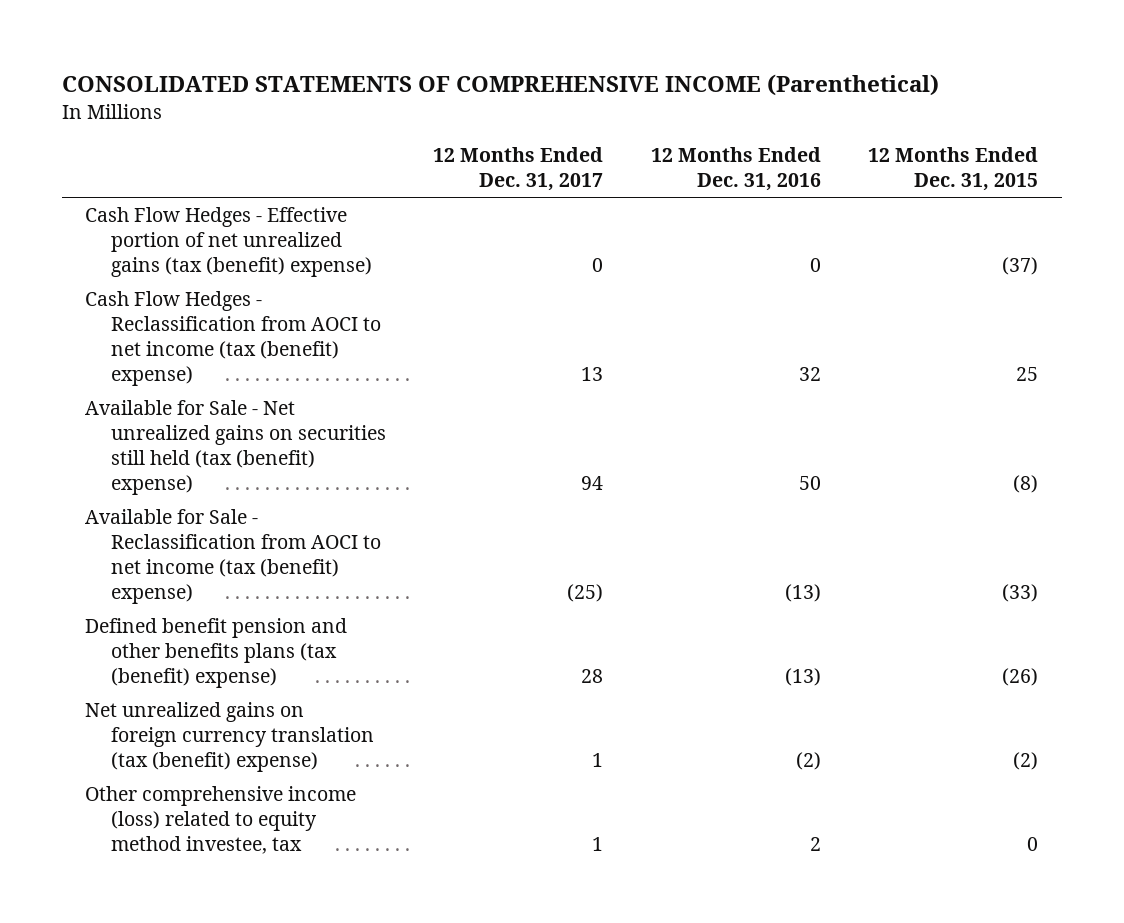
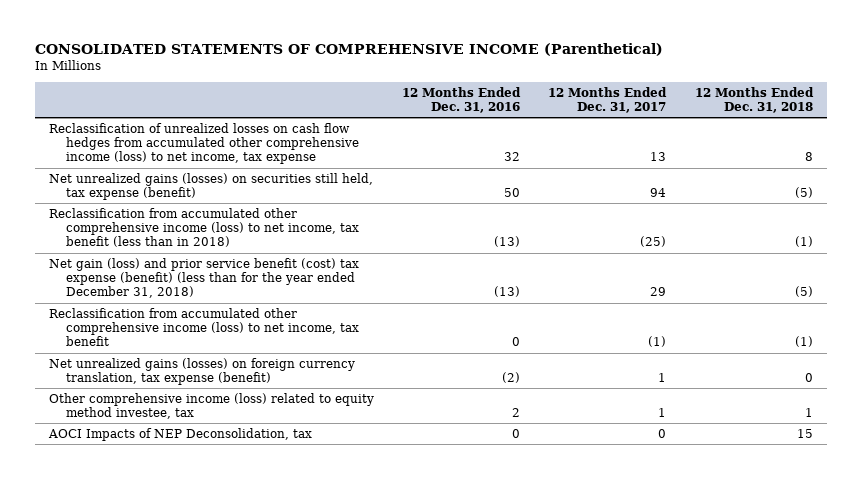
- | 12 Months Ended Dec. 31, 2017 | 12 Months Ended Dec. 31, 2016 | 12 Months Ended Dec. 31, 2015
+ | 12 Months Ended Dec. 31, 2016 | 12 Months Ended Dec. 31, 2017 | 12 Months Ended Dec. 31, 2018
- Cash Flow Hedges - Effective portion of net unrealized gains (tax (benefit) expense) | 0 | 0 | (37)
- Cash Flow Hedges - Reclassification from AOCI to net income (tax (benefit) expense) | 13 | 32 | 25
- Available for Sale - Net unrealized gains on securities still held (tax (benefit) expense) | 94 | 50 | (8)
- Available for Sale - Reclassification from AOCI to net income (tax (benefit) expense) | (25) | (13) | (33)
- Defined benefit pension and other benefits plans (tax (benefit) expense) | 28 | (13) | (26)
- Net unrealized gains on foreign currency translation (tax (benefit) expense) | 1 | (2) | (2)
+ Reclassification of unrealized losses on cash flow hedges from accumulated other comprehensive income (loss) to net income, tax expense | 32 | 13 | 8
+ Net unrealized gains (losses) on securities still held, tax expense (benefit) | 50 | 94 | (5)
+ Reclassification from accumulated other comprehensive income (loss) to net income, tax benefit (less than in 2018) | (13) | (25) | (1)
+ Net gain (loss) and prior service benefit (cost) tax expense (benefit) (less than for the year ended December 31, 2018) | (13) | 29 | (5)
+ Reclassification from accumulated other comprehensive income (loss) to net income, tax benefit | 0 | (1) | (1)
+ Net unrealized gains (losses) on foreign currency translation, tax expense (benefit) | (2) | 1 | 0
+ AOCI Impacts of NEP Deconsolidation, tax | 0 | 0 | 15

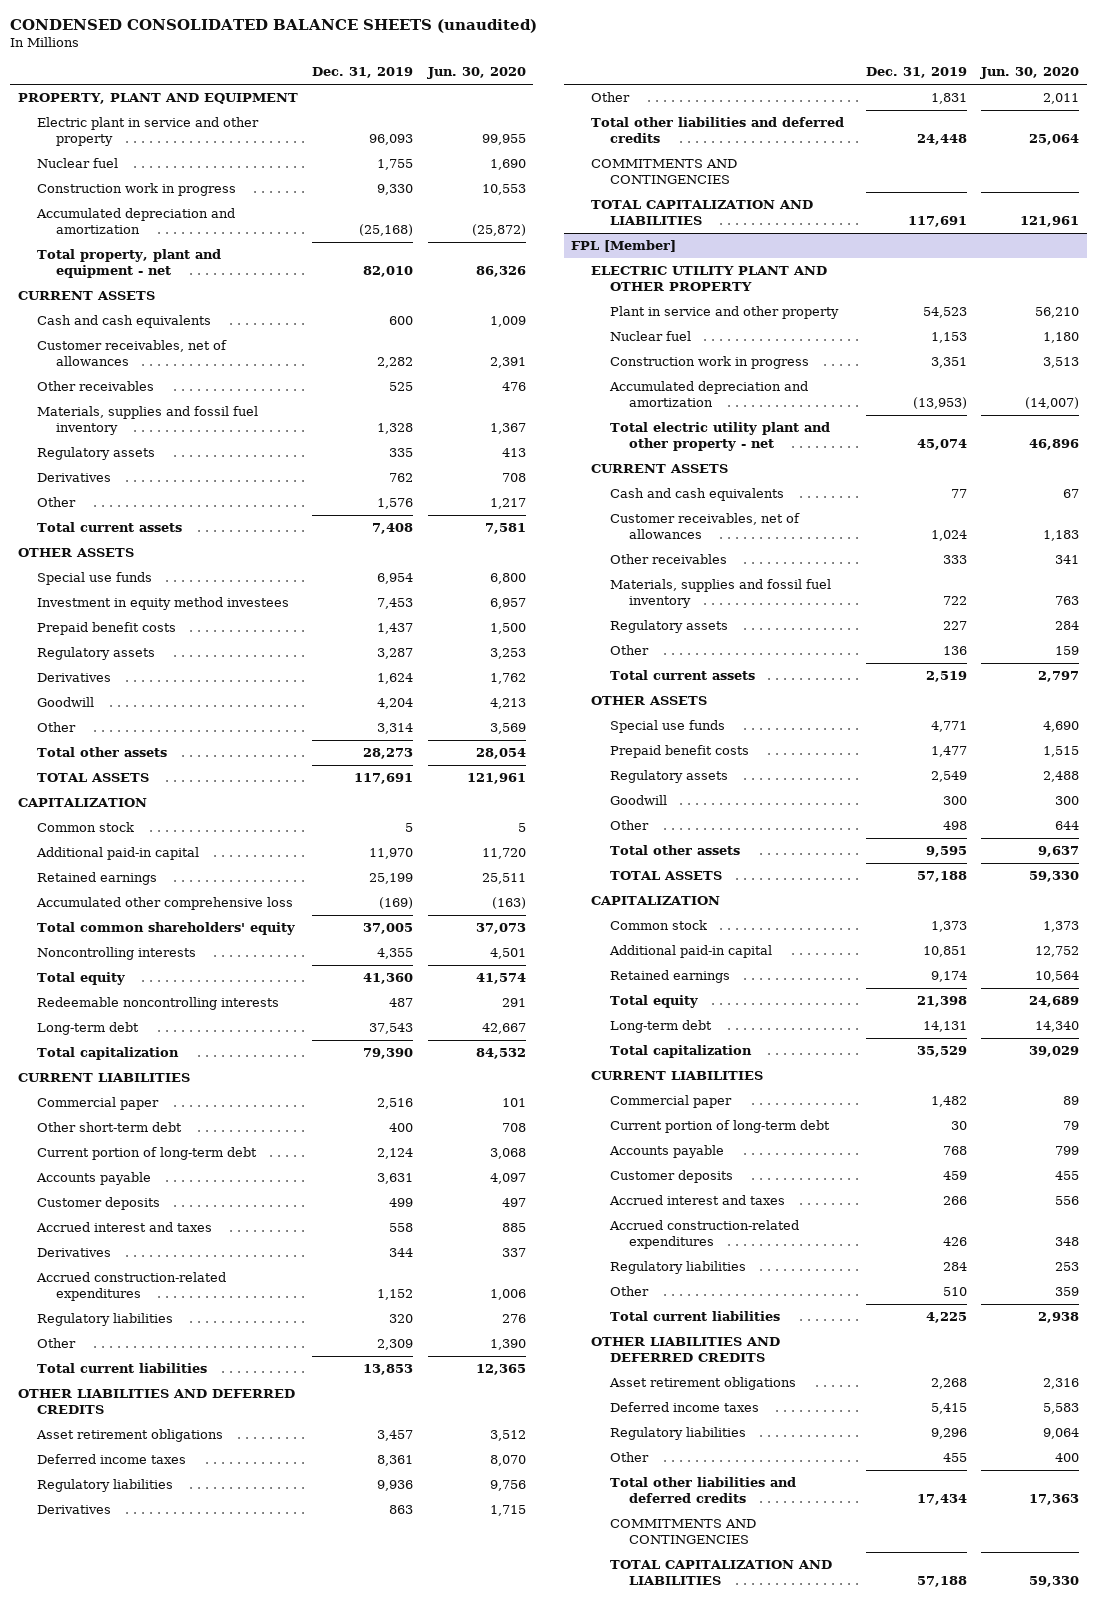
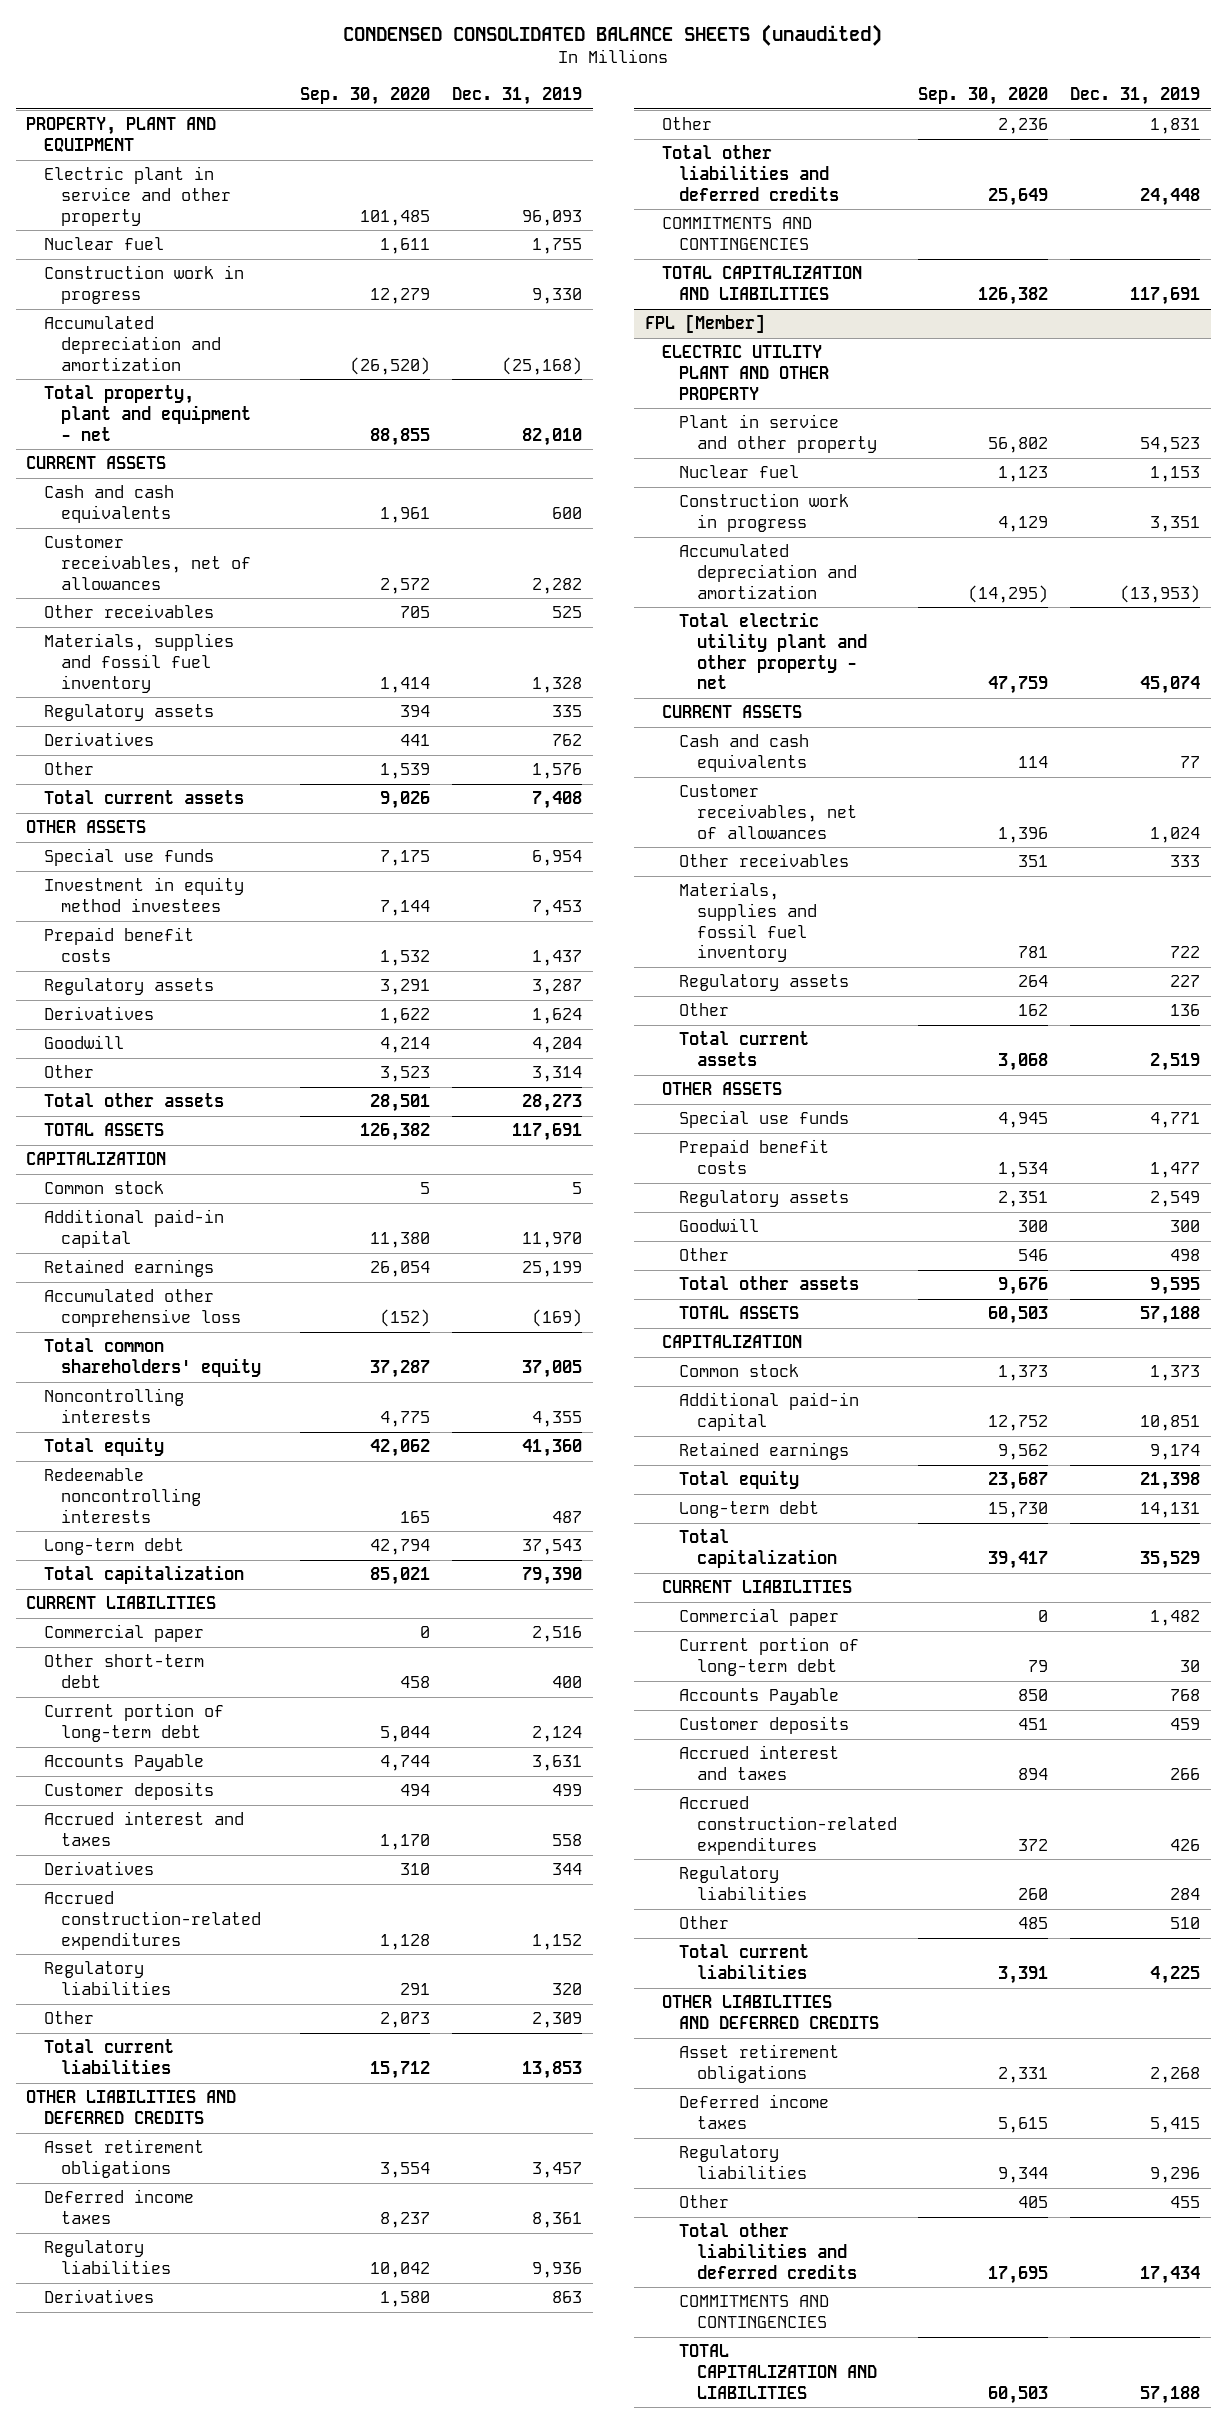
- | Dec. 31, 2019 | Jun. 30, 2020
+ | Sep. 30, 2020 | Dec. 31, 2019
- Accounts payable | 3,631 | 4,097
+ Accounts Payable | 4,744 | 3,631
@ FPL [Member]
- Accounts payable | 768 | 799
+ Accounts Payable | 850 | 768

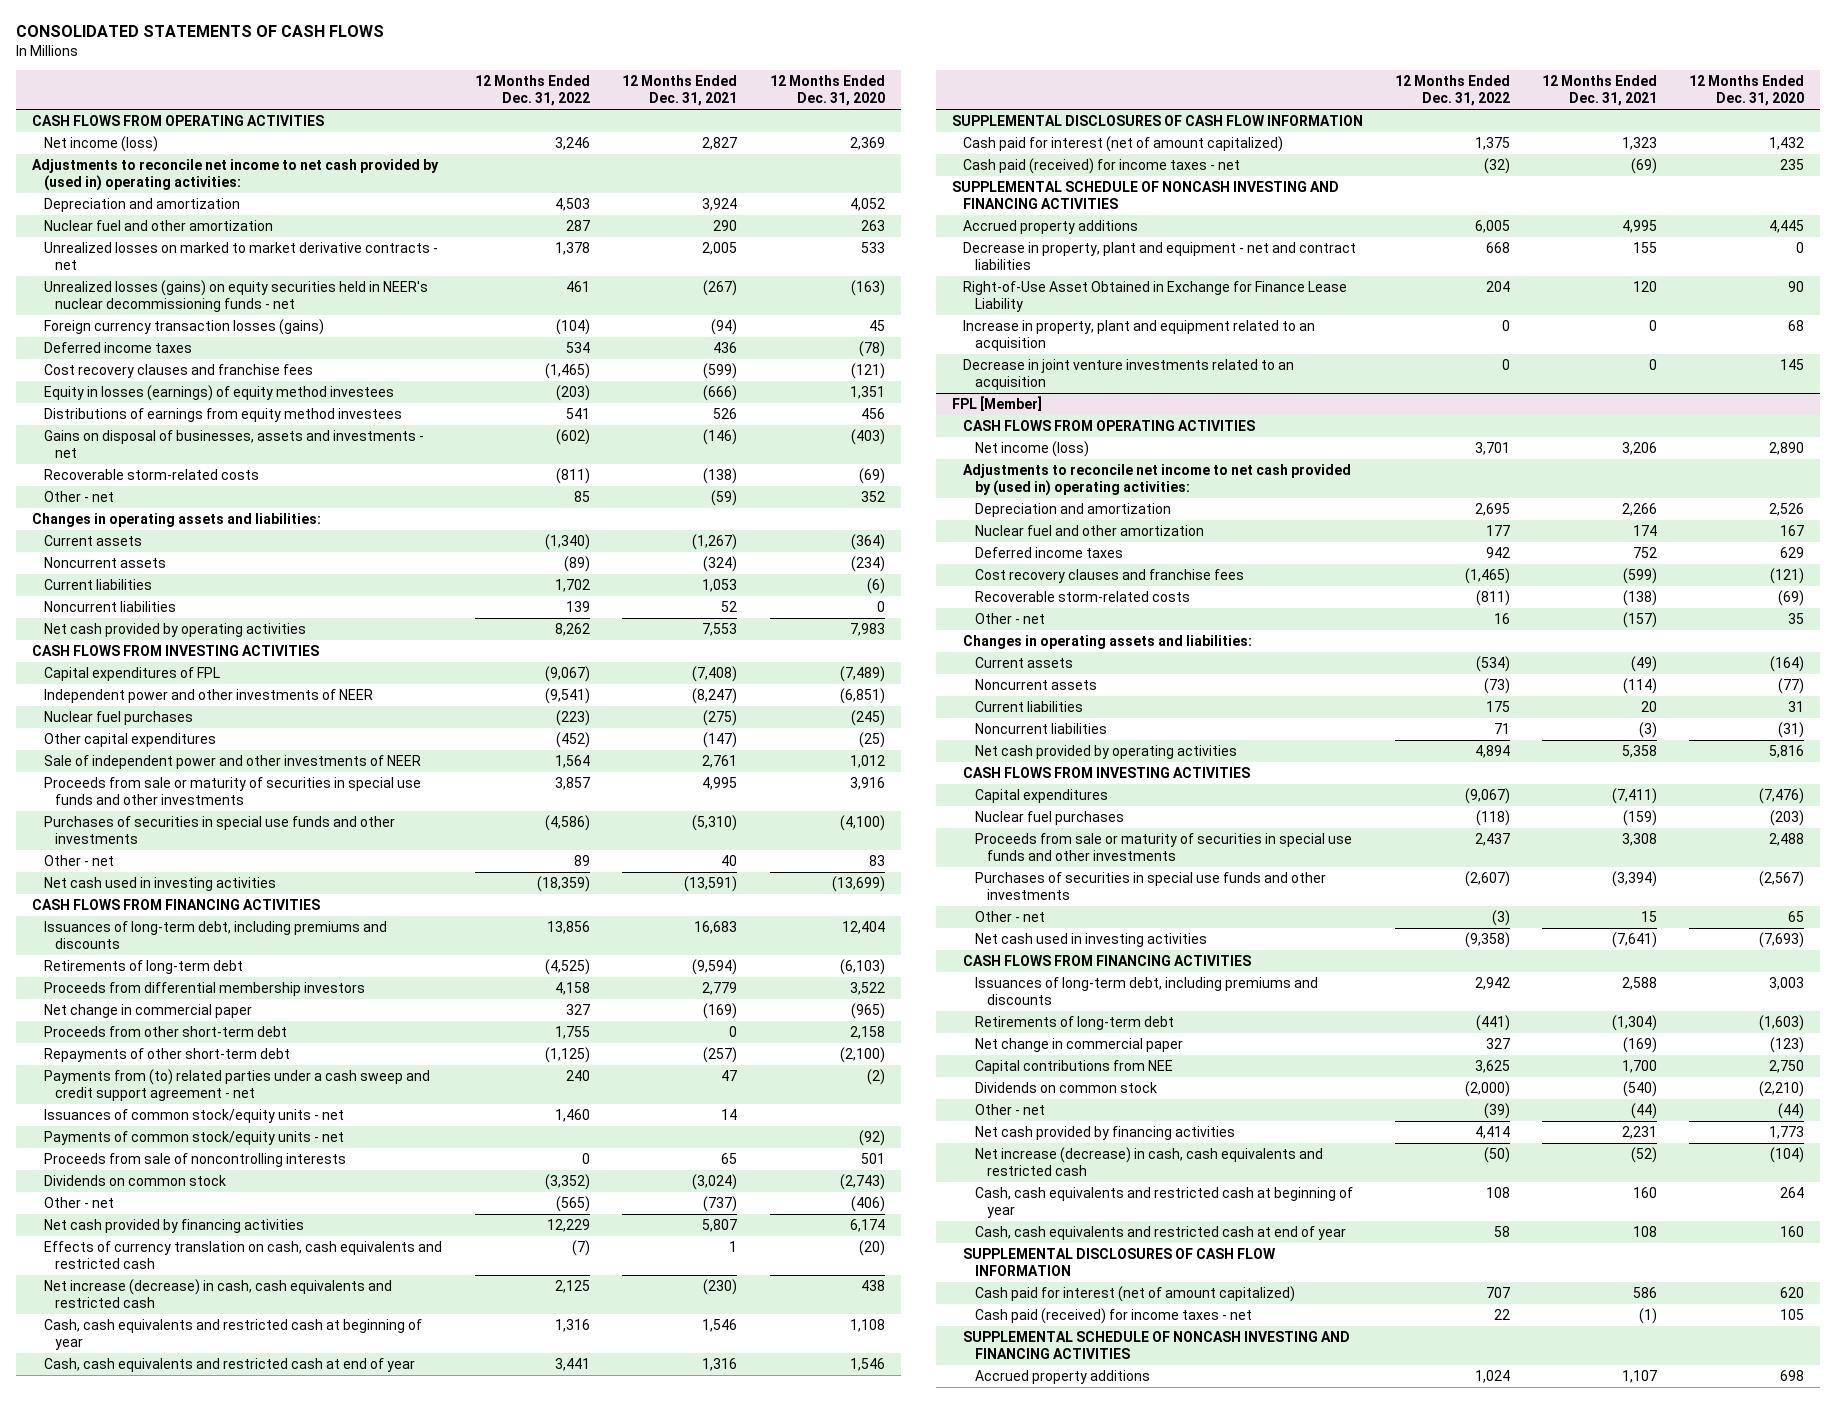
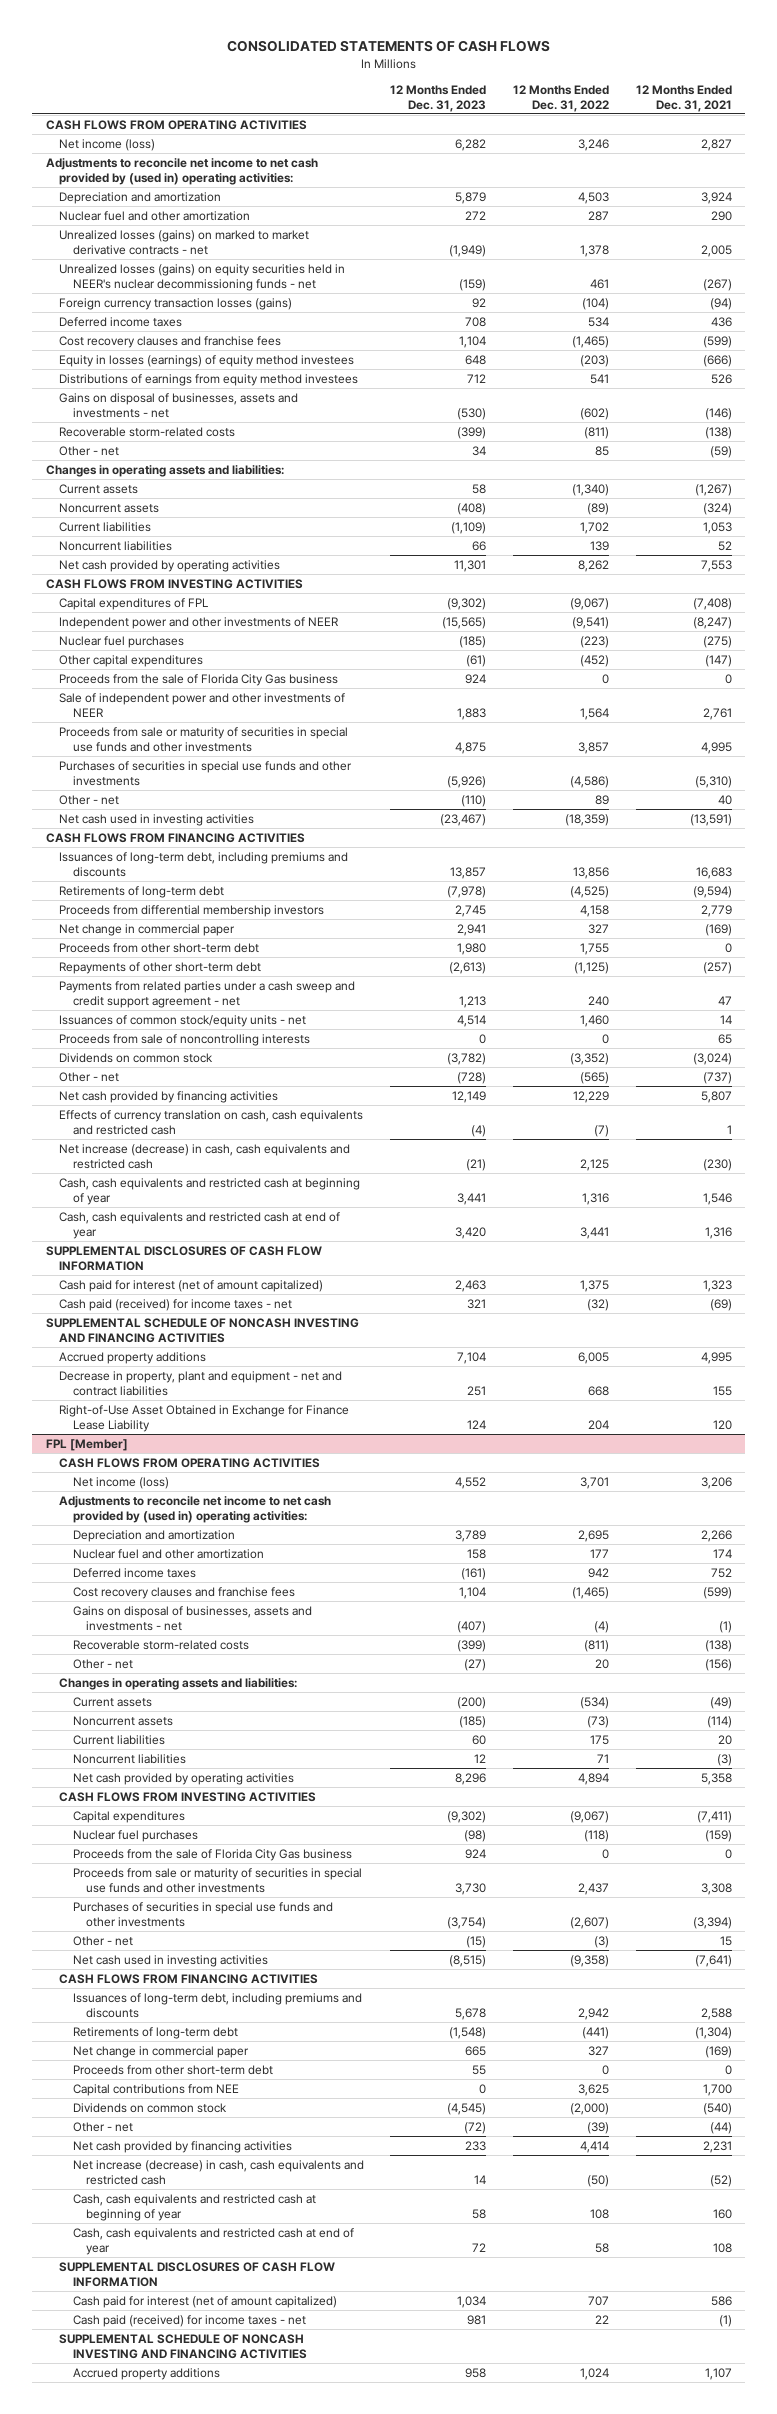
- | 12 Months Ended Dec. 31, 2022 | 12 Months Ended Dec. 31, 2021 | 12 Months Ended Dec. 31, 2020
+ | 12 Months Ended Dec. 31, 2023 | 12 Months Ended Dec. 31, 2022 | 12 Months Ended Dec. 31, 2021
- Unrealized losses on marked to market derivative contracts - net | 1,378 | 2,005 | 533
+ Unrealized losses (gains) on marked to market derivative contracts - net | (1,949) | 1,378 | 2,005
+ Proceeds from the sale of Florida City Gas business | 924 | 0 | 0
- Payments from (to) related parties under a cash sweep and credit support agreement - net | 240 | 47 | (2)
+ Payments from related parties under a cash sweep and credit support agreement - net | 1,213 | 240 | 47
- Payments of common stock/equity units - net | | | (92)
- Increase in property, plant and equipment related to an acquisition | 0 | 0 | 68
- Decrease in joint venture investments related to an acquisition | 0 | 0 | 145
@ FPL [Member]
+ Gains on disposal of businesses, assets and investments - net | (407) | (4) | (1)
- Other - net | 16 | (157) | 35
+ Other - net | (27) | 20 | (156)
+ Proceeds from the sale of Florida City Gas business | 924 | 0 | 0
+ Proceeds from other short-term debt | 55 | 0 | 0

